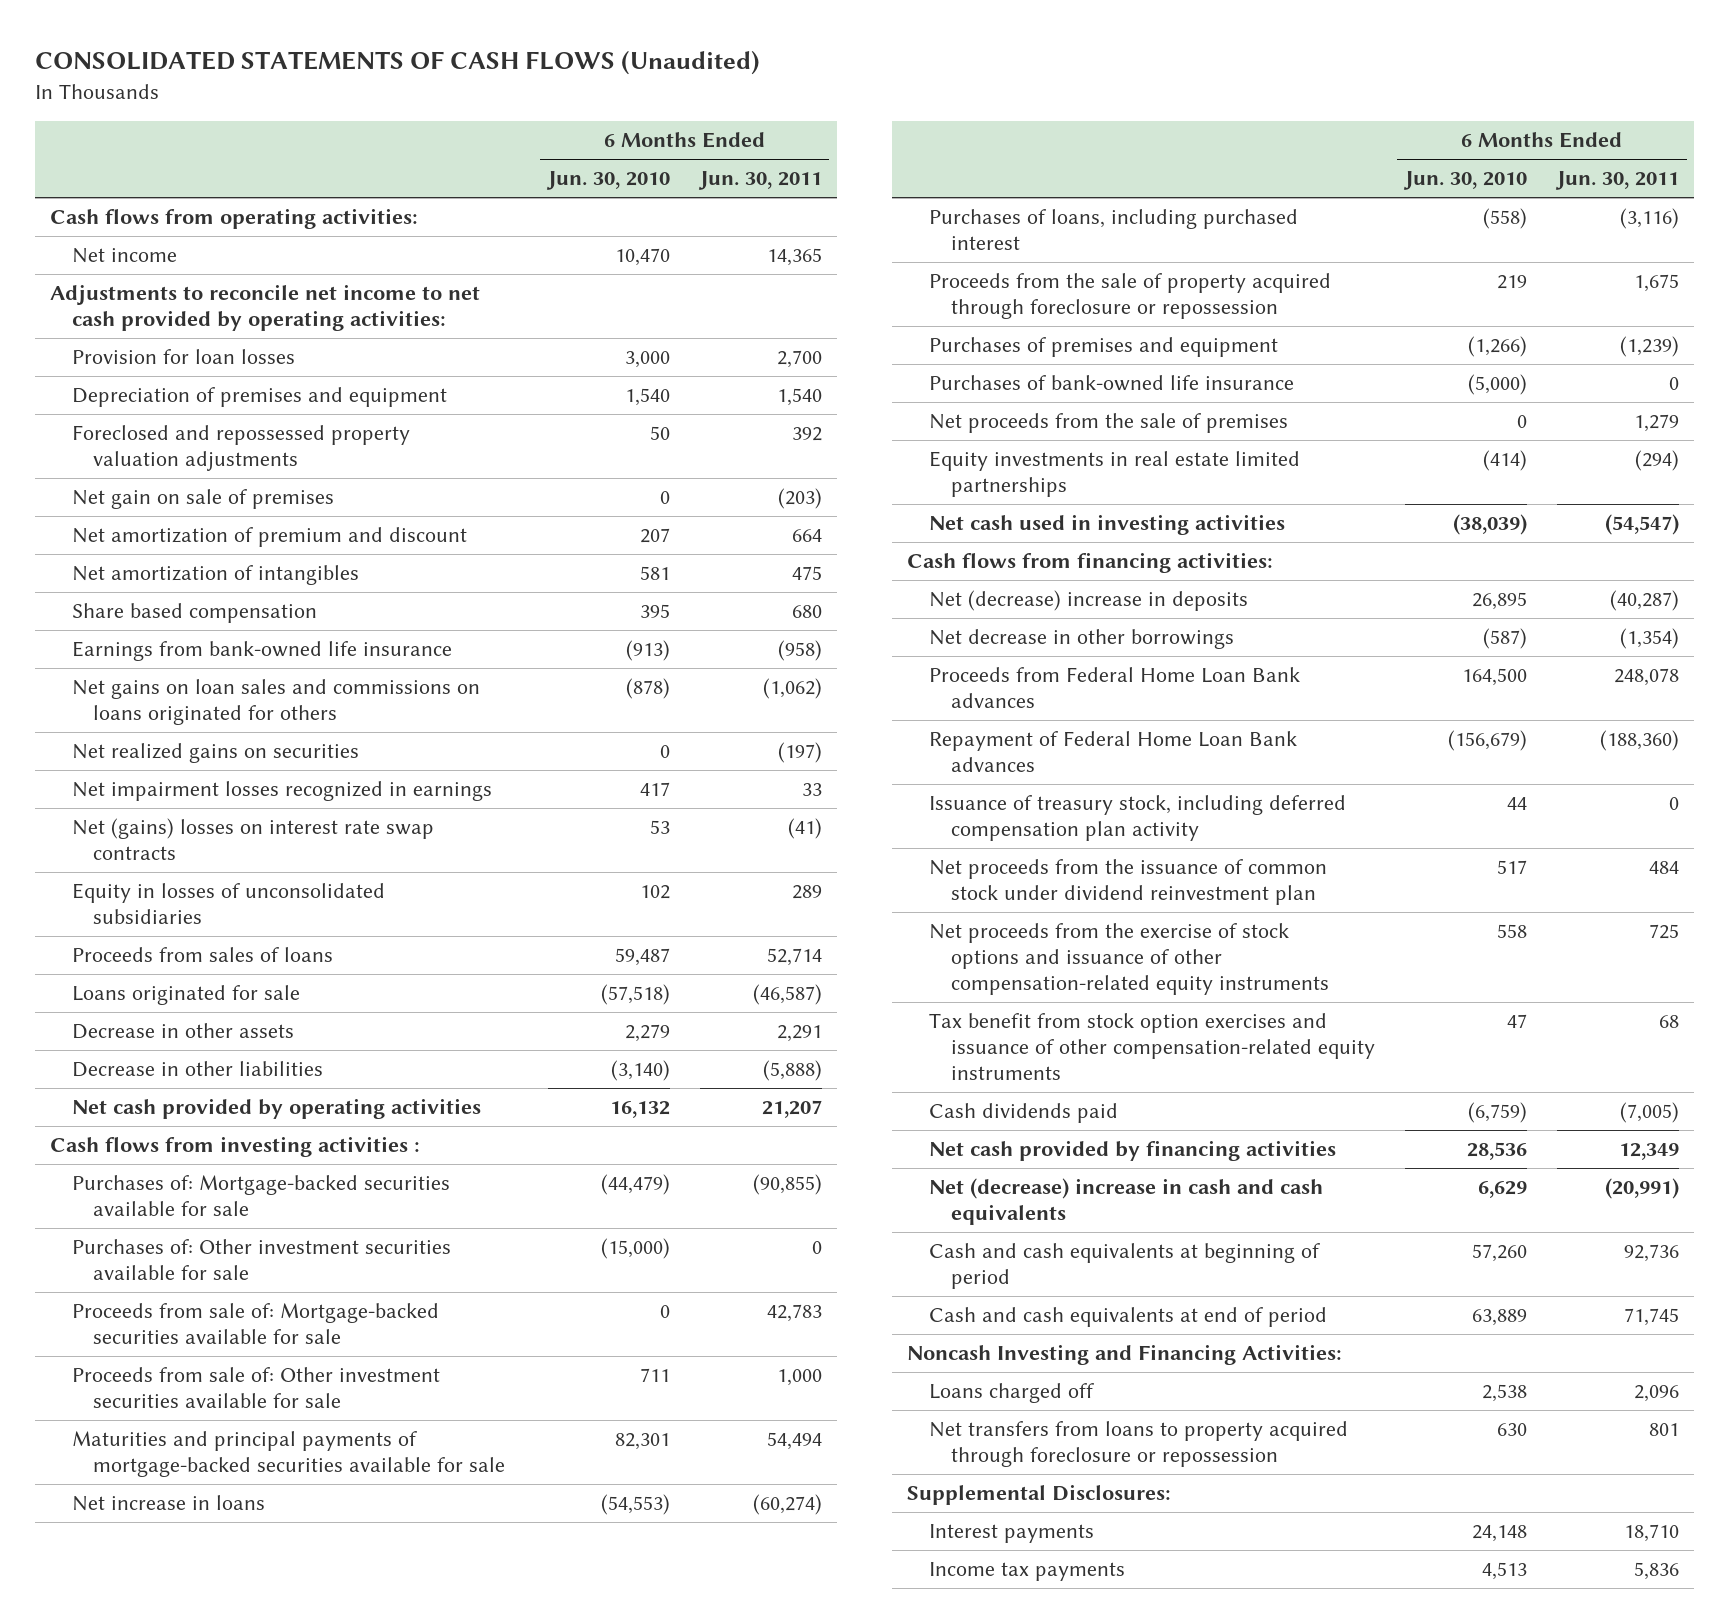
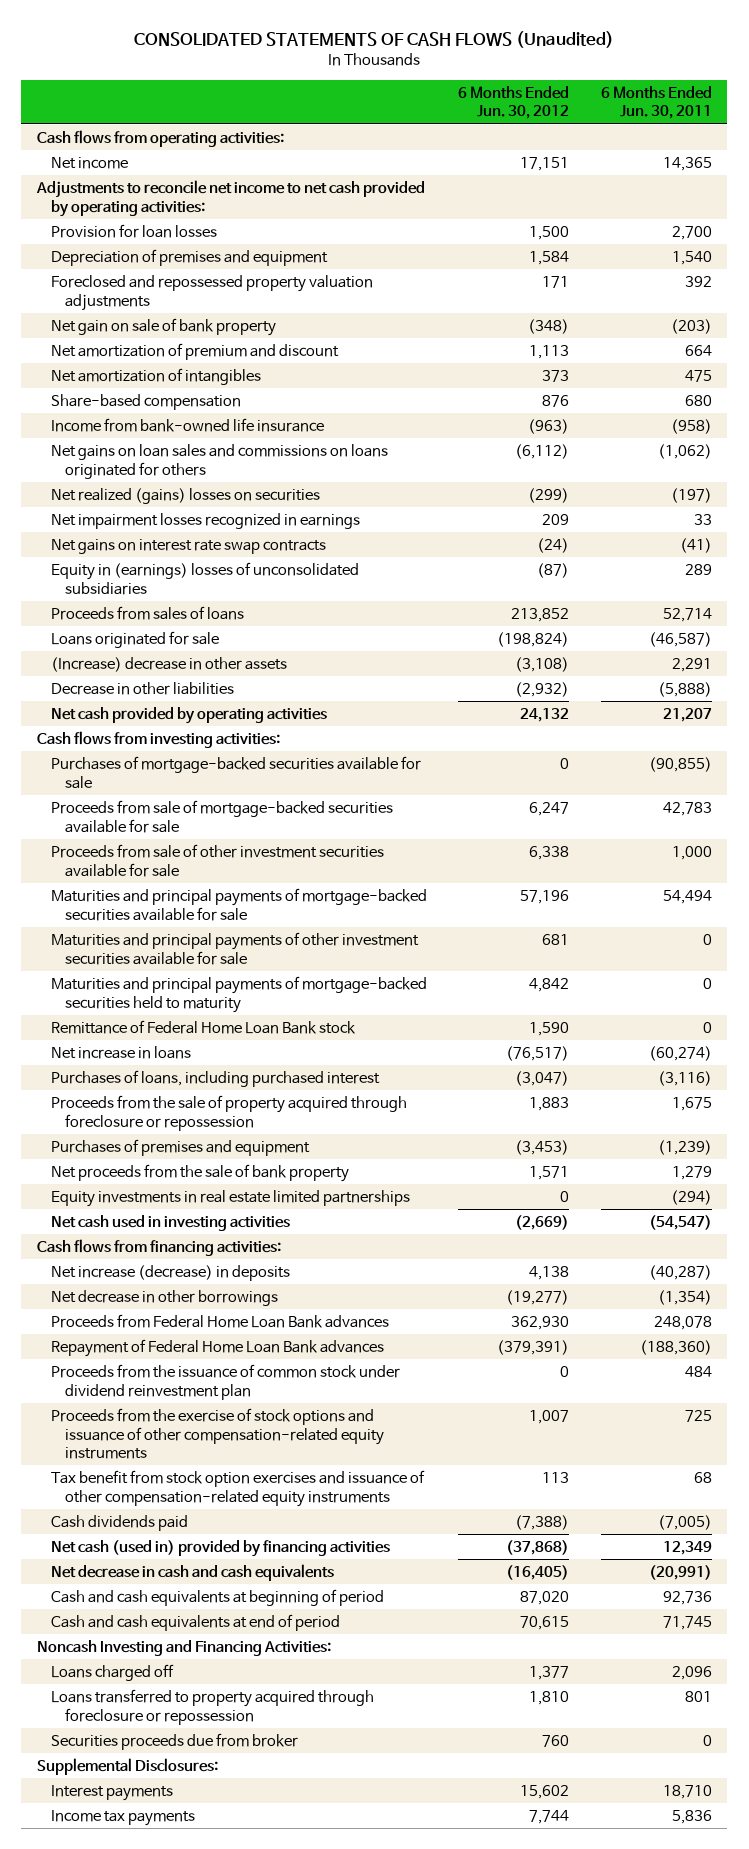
- | 6 Months Ended Jun. 30, 2010 | 6 Months Ended Jun. 30, 2011
+ | 6 Months Ended Jun. 30, 2012 | 6 Months Ended Jun. 30, 2011
- Net gain on sale of premises | 0 | (203)
+ Net gain on sale of bank property | (348) | (203)
- Share based compensation | 395 | 680
- Earnings from bank-owned life insurance | (913) | (958)
+ Share-based compensation | 876 | 680
+ Income from bank-owned life insurance | (963) | (958)
- Net realized gains on securities | 0 | (197)
+ Net realized (gains) losses on securities | (299) | (197)
- Net (gains) losses on interest rate swap contracts | 53 | (41)
- Equity in losses of unconsolidated subsidiaries | 102 | 289
+ Net gains on interest rate swap contracts | (24) | (41)
+ Equity in (earnings) losses of unconsolidated subsidiaries | (87) | 289
- Decrease in other assets | 2,279 | 2,291
+ (Increase) decrease in other assets | (3,108) | 2,291
- Cash flows from investing activities :
- Purchases of: Mortgage-backed securities available for sale | (44,479) | (90,855)
- Purchases of: Other investment securities available for sale | (15,000) | 0
- Proceeds from sale of: Mortgage-backed securities available for sale | 0 | 42,783
- Proceeds from sale of: Other investment securities available for sale | 711 | 1,000
+ Cash flows from investing activities:
+ Purchases of mortgage-backed securities available for sale | 0 | (90,855)
+ Proceeds from sale of mortgage-backed securities available for sale | 6,247 | 42,783
+ Proceeds from sale of other investment securities available for sale | 6,338 | 1,000
+ Maturities and principal payments of other investment securities available for sale | 681 | 0
+ Maturities and principal payments of mortgage-backed securities held to maturity | 4,842 | 0
+ Remittance of Federal Home Loan Bank stock | 1,590 | 0
- Purchases of bank-owned life insurance | (5,000) | 0
- Net proceeds from the sale of premises | 0 | 1,279
+ Net proceeds from the sale of bank property | 1,571 | 1,279
- Net (decrease) increase in deposits | 26,895 | (40,287)
+ Net increase (decrease) in deposits | 4,138 | (40,287)
- Issuance of treasury stock, including deferred compensation plan activity | 44 | 0
- Net proceeds from the issuance of common stock under dividend reinvestment plan | 517 | 484
- Net proceeds from the exercise of stock options and issuance of other compensation-related equity instruments | 558 | 725
+ Proceeds from the issuance of common stock under dividend reinvestment plan | 0 | 484
+ Proceeds from the exercise of stock options and issuance of other compensation-related equity instruments | 1,007 | 725
- Net cash provided by financing activities | 28,536 | 12,349
- Net (decrease) increase in cash and cash equivalents | 6,629 | (20,991)
+ Net cash (used in) provided by financing activities | (37,868) | 12,349
+ Net decrease in cash and cash equivalents | (16,405) | (20,991)
- Net transfers from loans to property acquired through foreclosure or repossession | 630 | 801
+ Loans transferred to property acquired through foreclosure or repossession | 1,810 | 801
+ Securities proceeds due from broker | 760 | 0

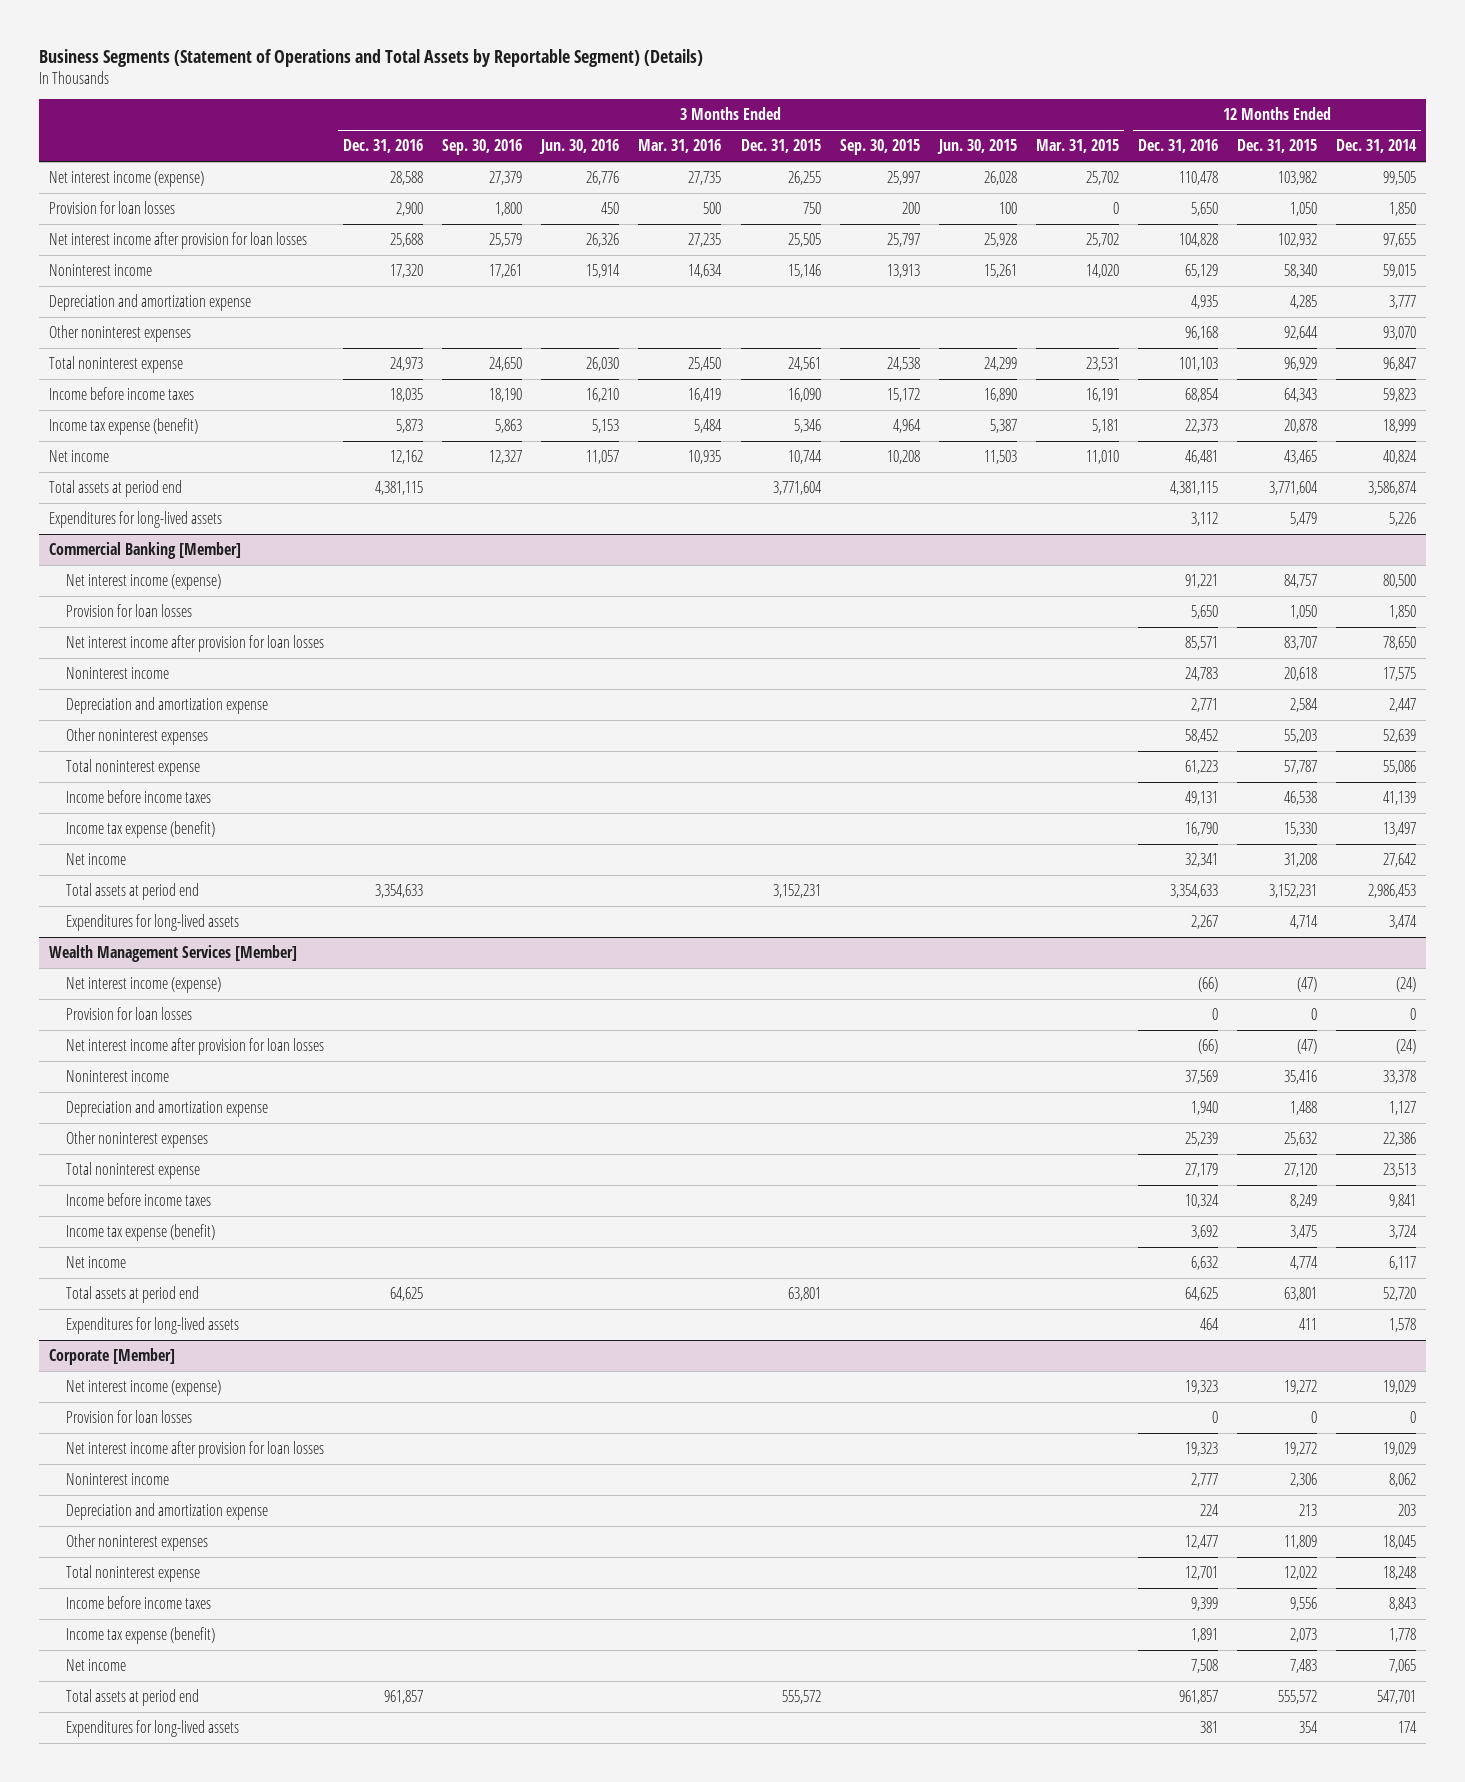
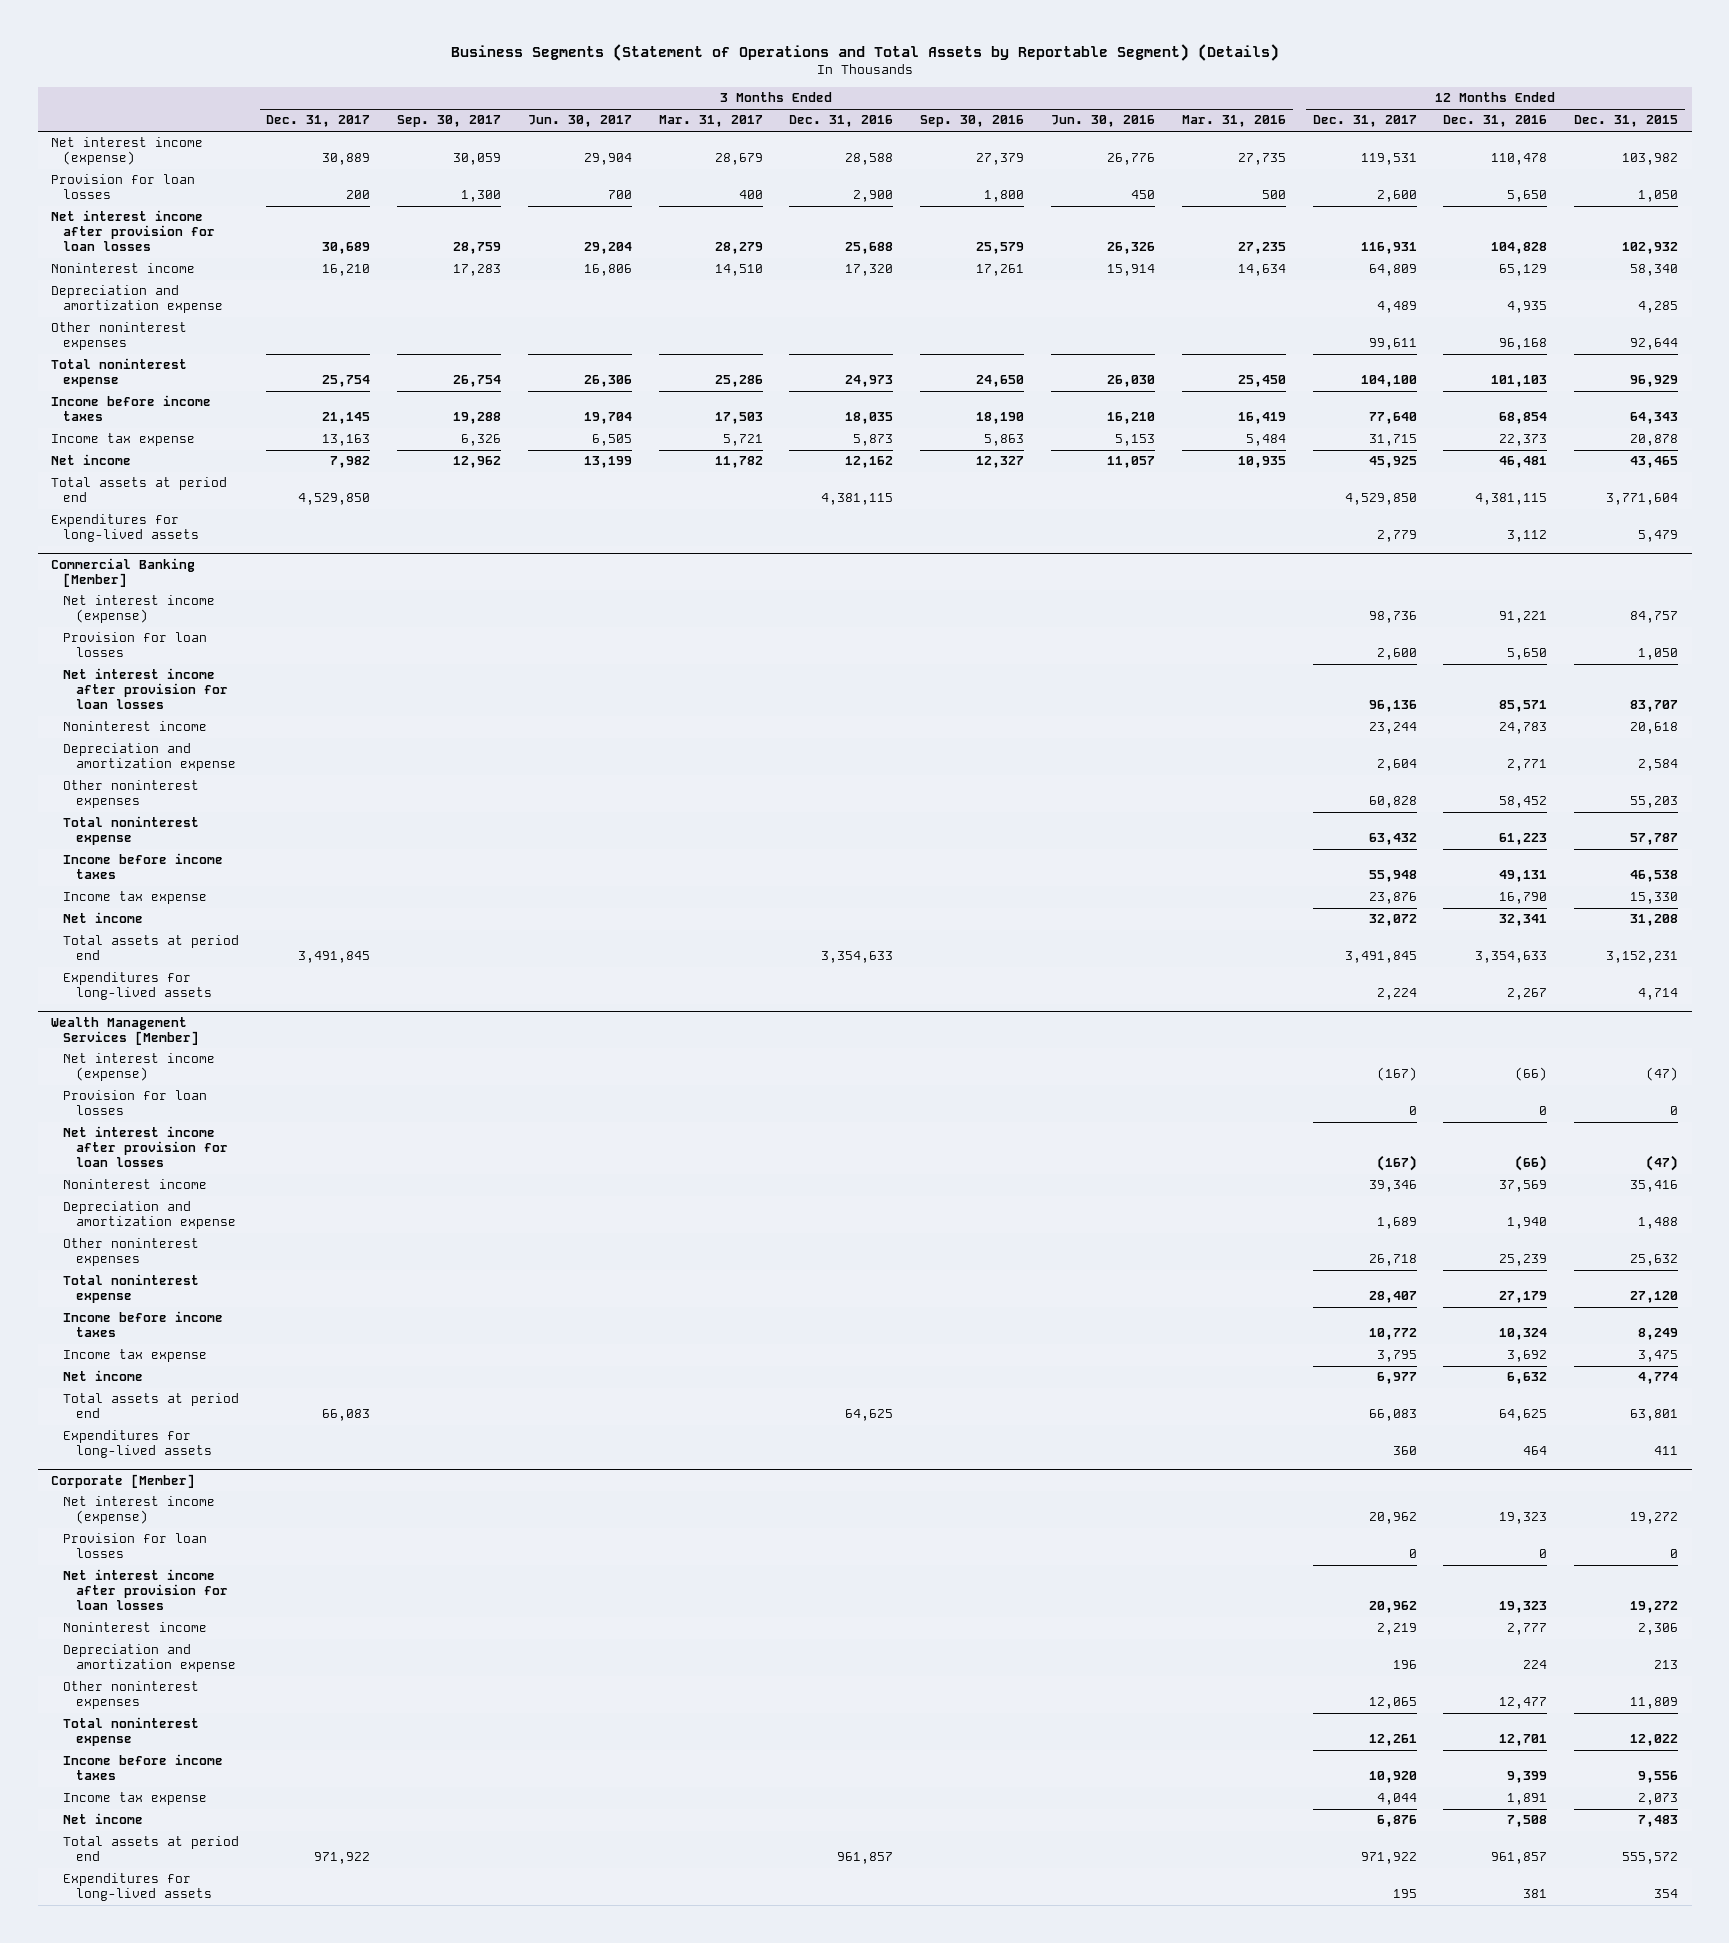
- | 3 Months Ended Dec. 31, 2016 | 3 Months Ended Sep. 30, 2016 | 3 Months Ended Jun. 30, 2016 | 3 Months Ended Mar. 31, 2016 | 3 Months Ended Dec. 31, 2015 | 3 Months Ended Sep. 30, 2015 | 3 Months Ended Jun. 30, 2015 | 3 Months Ended Mar. 31, 2015 | 12 Months Ended Dec. 31, 2016 | 12 Months Ended Dec. 31, 2015 | 12 Months Ended Dec. 31, 2014
+ | 3 Months Ended Dec. 31, 2017 | 3 Months Ended Sep. 30, 2017 | 3 Months Ended Jun. 30, 2017 | 3 Months Ended Mar. 31, 2017 | 3 Months Ended Dec. 31, 2016 | 3 Months Ended Sep. 30, 2016 | 3 Months Ended Jun. 30, 2016 | 3 Months Ended Mar. 31, 2016 | 12 Months Ended Dec. 31, 2017 | 12 Months Ended Dec. 31, 2016 | 12 Months Ended Dec. 31, 2015
- Income tax expense (benefit) | 5,873 | 5,863 | 5,153 | 5,484 | 5,346 | 4,964 | 5,387 | 5,181 | 22,373 | 20,878 | 18,999
+ Income tax expense | 13,163 | 6,326 | 6,505 | 5,721 | 5,873 | 5,863 | 5,153 | 5,484 | 31,715 | 22,373 | 20,878
@ Commercial Banking [Member]
- Income tax expense (benefit) | | | | | | | | | 16,790 | 15,330 | 13,497
+ Income tax expense | | | | | | | | | 23,876 | 16,790 | 15,330
@ Wealth Management Services [Member]
- Income tax expense (benefit) | | | | | | | | | 3,692 | 3,475 | 3,724
+ Income tax expense | | | | | | | | | 3,795 | 3,692 | 3,475
@ Corporate [Member]
- Income tax expense (benefit) | | | | | | | | | 1,891 | 2,073 | 1,778
+ Income tax expense | | | | | | | | | 4,044 | 1,891 | 2,073

